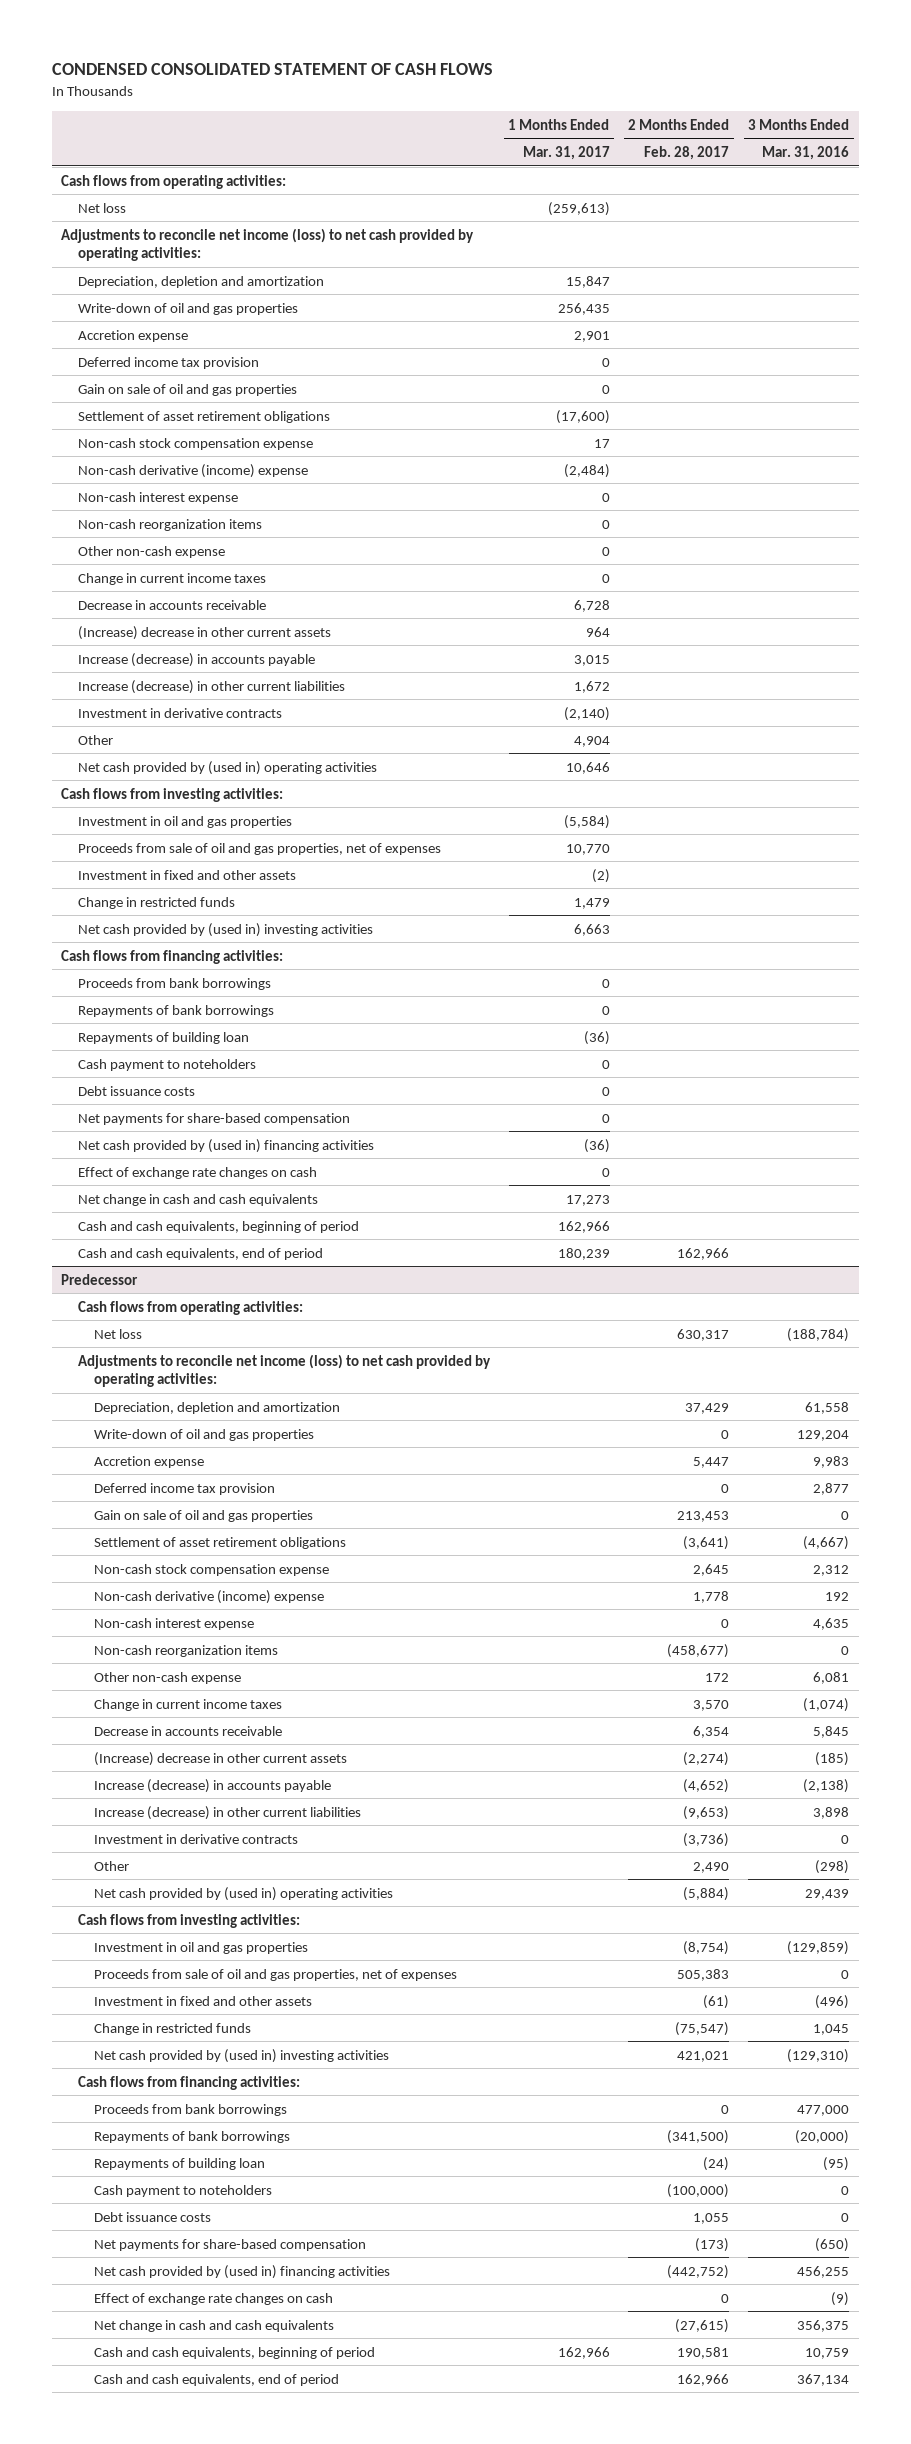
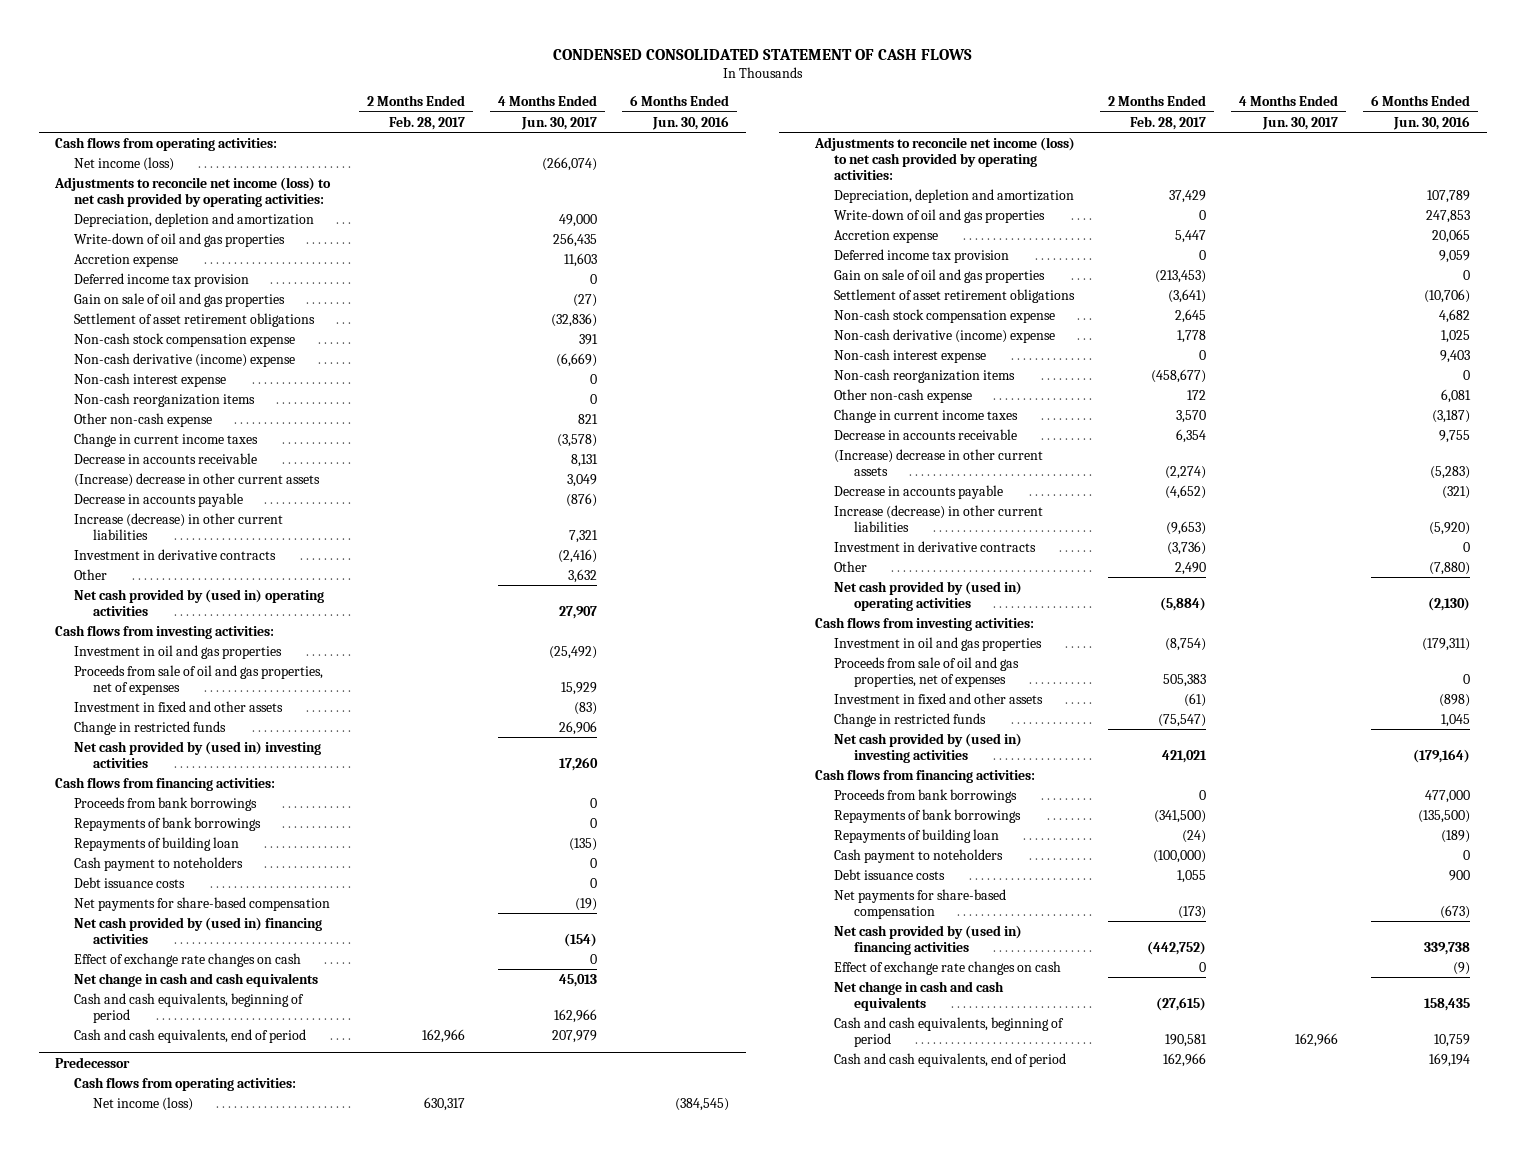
- | 1 Months Ended Mar. 31, 2017 | 2 Months Ended Feb. 28, 2017 | 3 Months Ended Mar. 31, 2016
+ | 2 Months Ended Feb. 28, 2017 | 4 Months Ended Jun. 30, 2017 | 6 Months Ended Jun. 30, 2016
- Net loss | (259,613) | |
+ Net income (loss) | | (266,074) |
- Increase (decrease) in accounts payable | 3,015 | |
+ Decrease in accounts payable | | (876) |
@ Predecessor
- Net loss | | 630,317 | (188,784)
+ Net income (loss) | 630,317 | | (384,545)
- Gain on sale of oil and gas properties | | 213,453 | 0
+ Gain on sale of oil and gas properties | (213,453) | | 0
- Increase (decrease) in accounts payable | | (4,652) | (2,138)
+ Decrease in accounts payable | (4,652) | | (321)

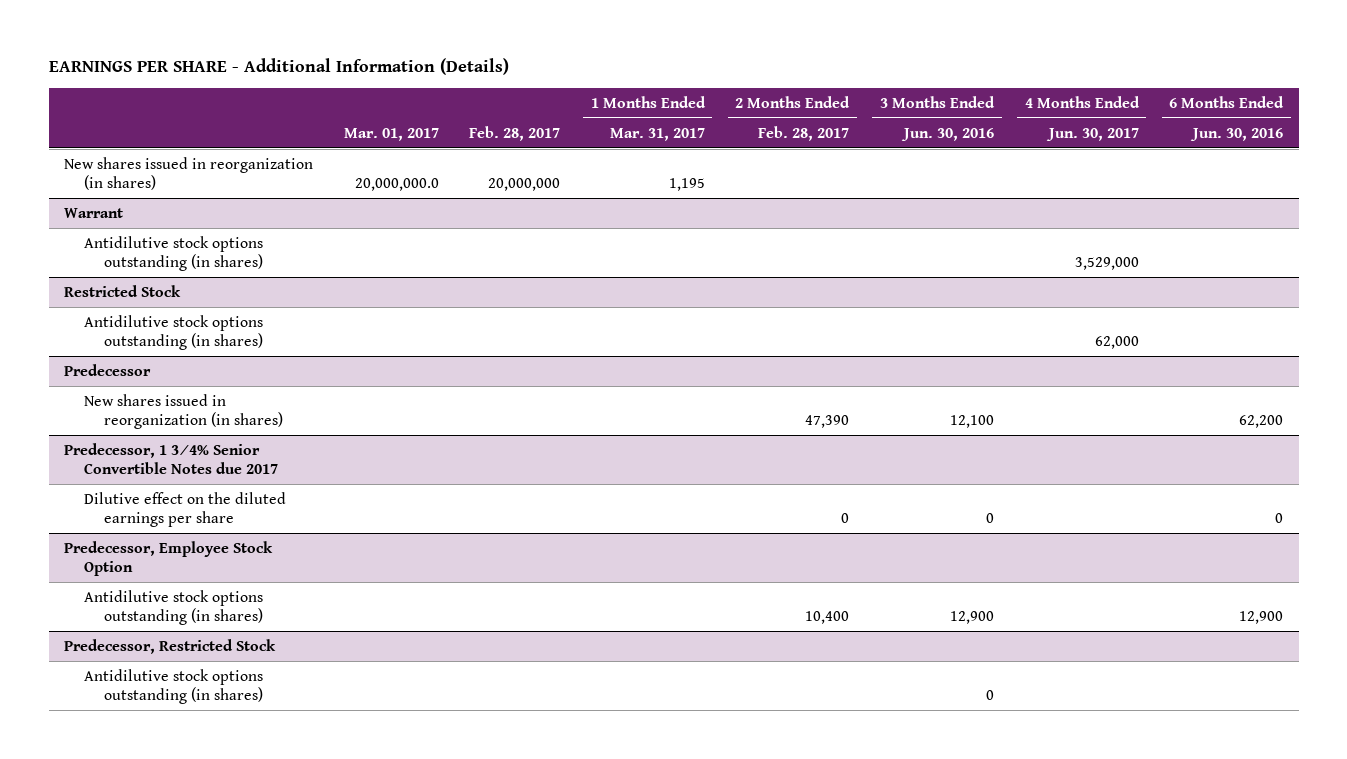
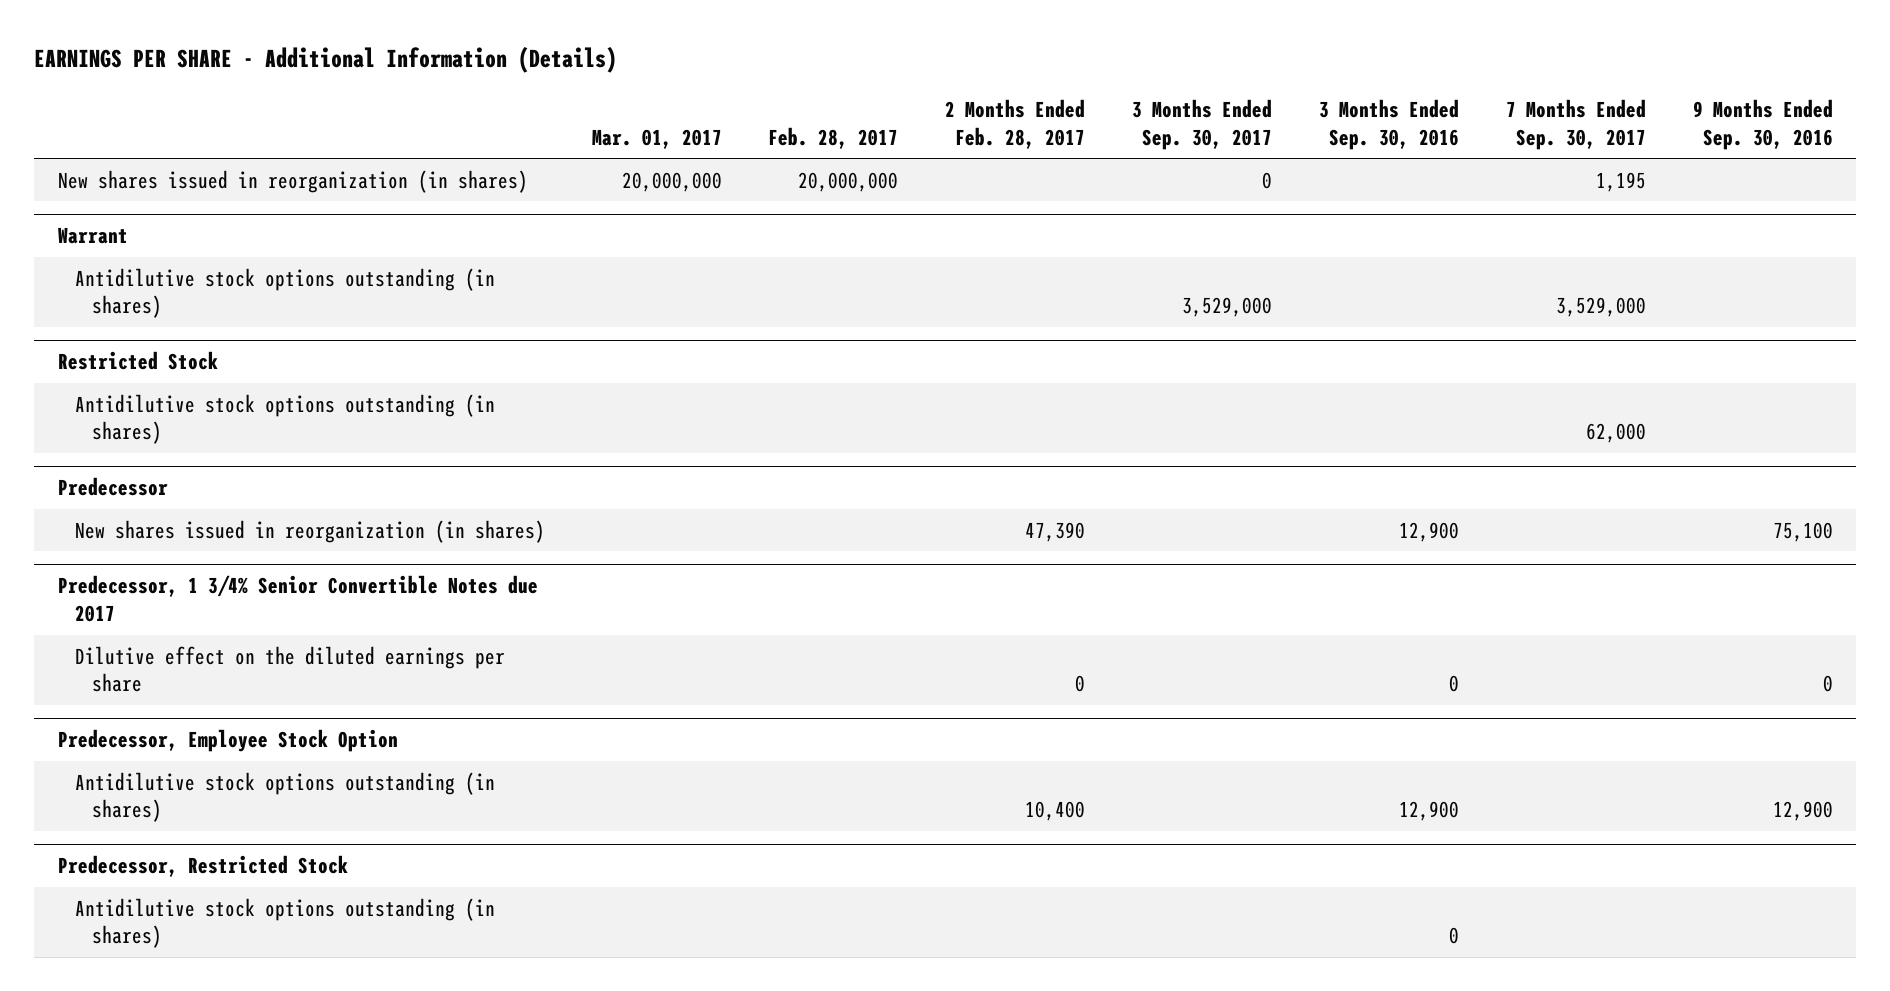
- | Mar. 01, 2017 | Feb. 28, 2017 | 1 Months Ended Mar. 31, 2017 | 2 Months Ended Feb. 28, 2017 | 3 Months Ended Jun. 30, 2016 | 4 Months Ended Jun. 30, 2017 | 6 Months Ended Jun. 30, 2016
+ | Mar. 01, 2017 | Feb. 28, 2017 | 2 Months Ended Feb. 28, 2017 | 3 Months Ended Sep. 30, 2017 | 3 Months Ended Sep. 30, 2016 | 7 Months Ended Sep. 30, 2017 | 9 Months Ended Sep. 30, 2016
- New shares issued in reorganization (in shares) | 20,000,000.0 | 20,000,000 | 1,195 | | | |
+ New shares issued in reorganization (in shares) | 20,000,000 | 20,000,000 | | 0 | | 1,195 |

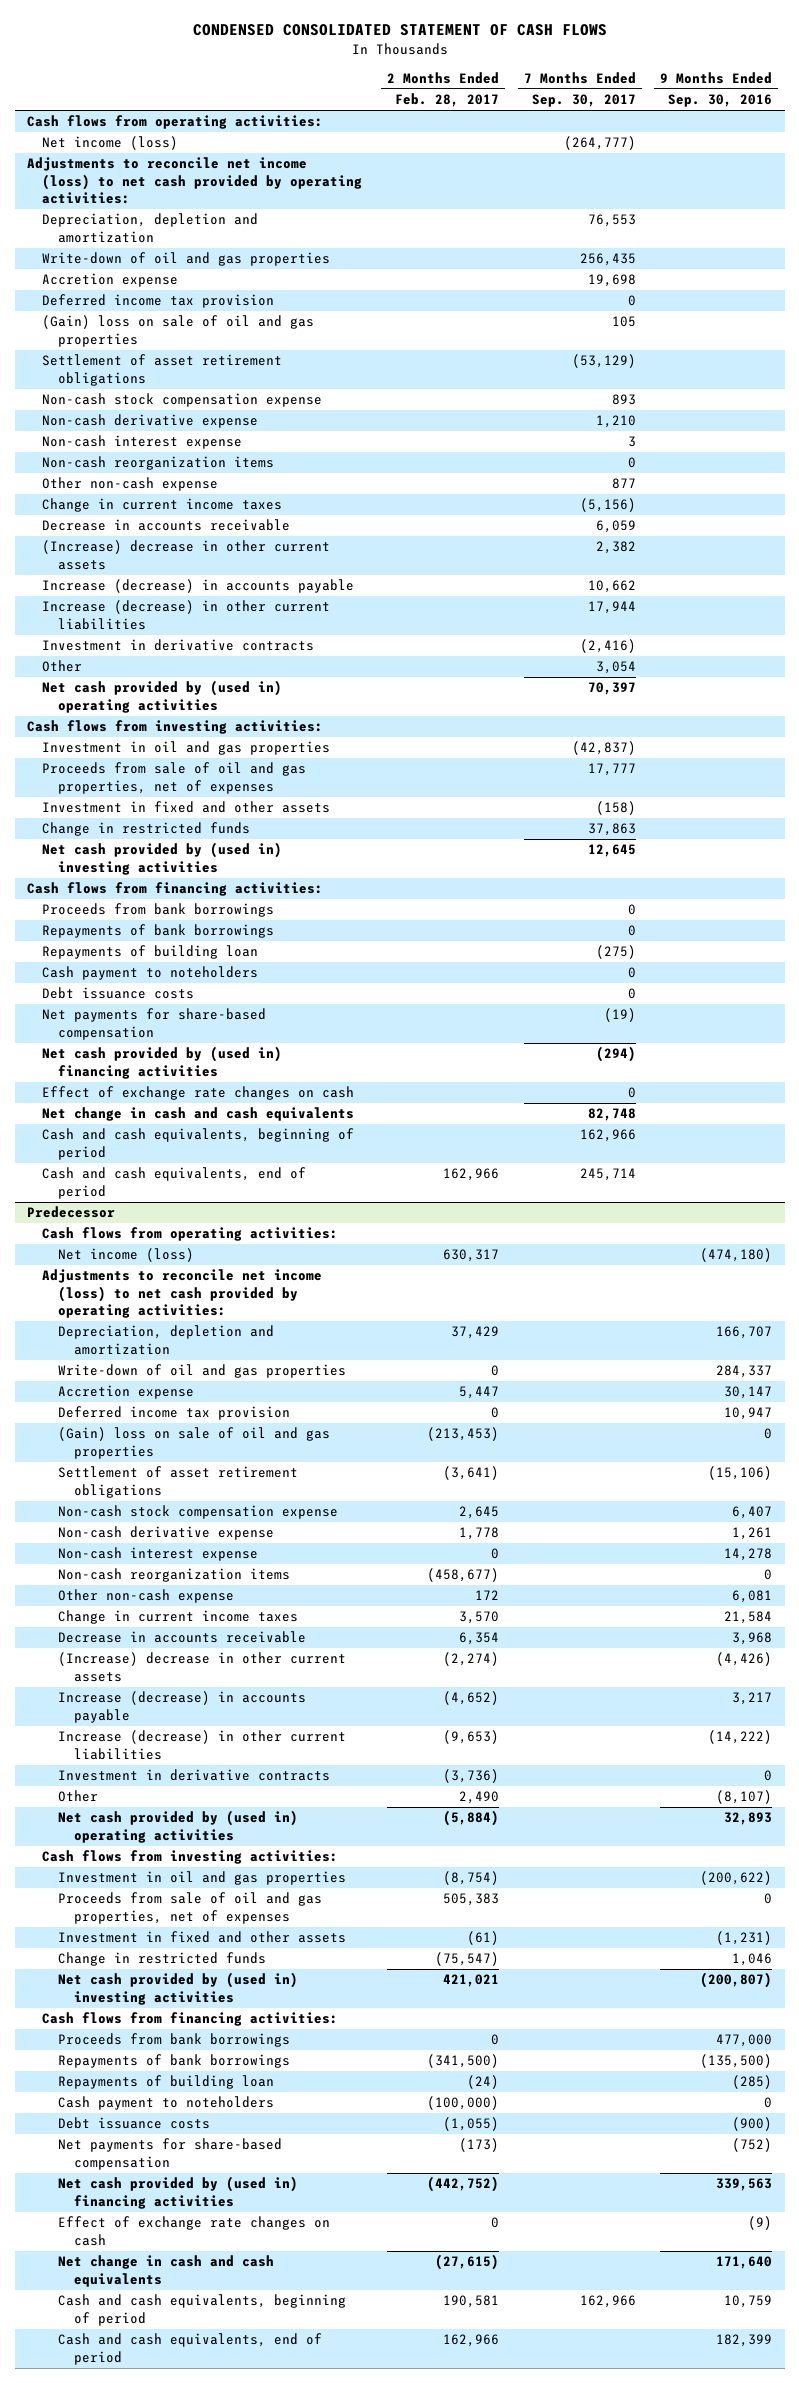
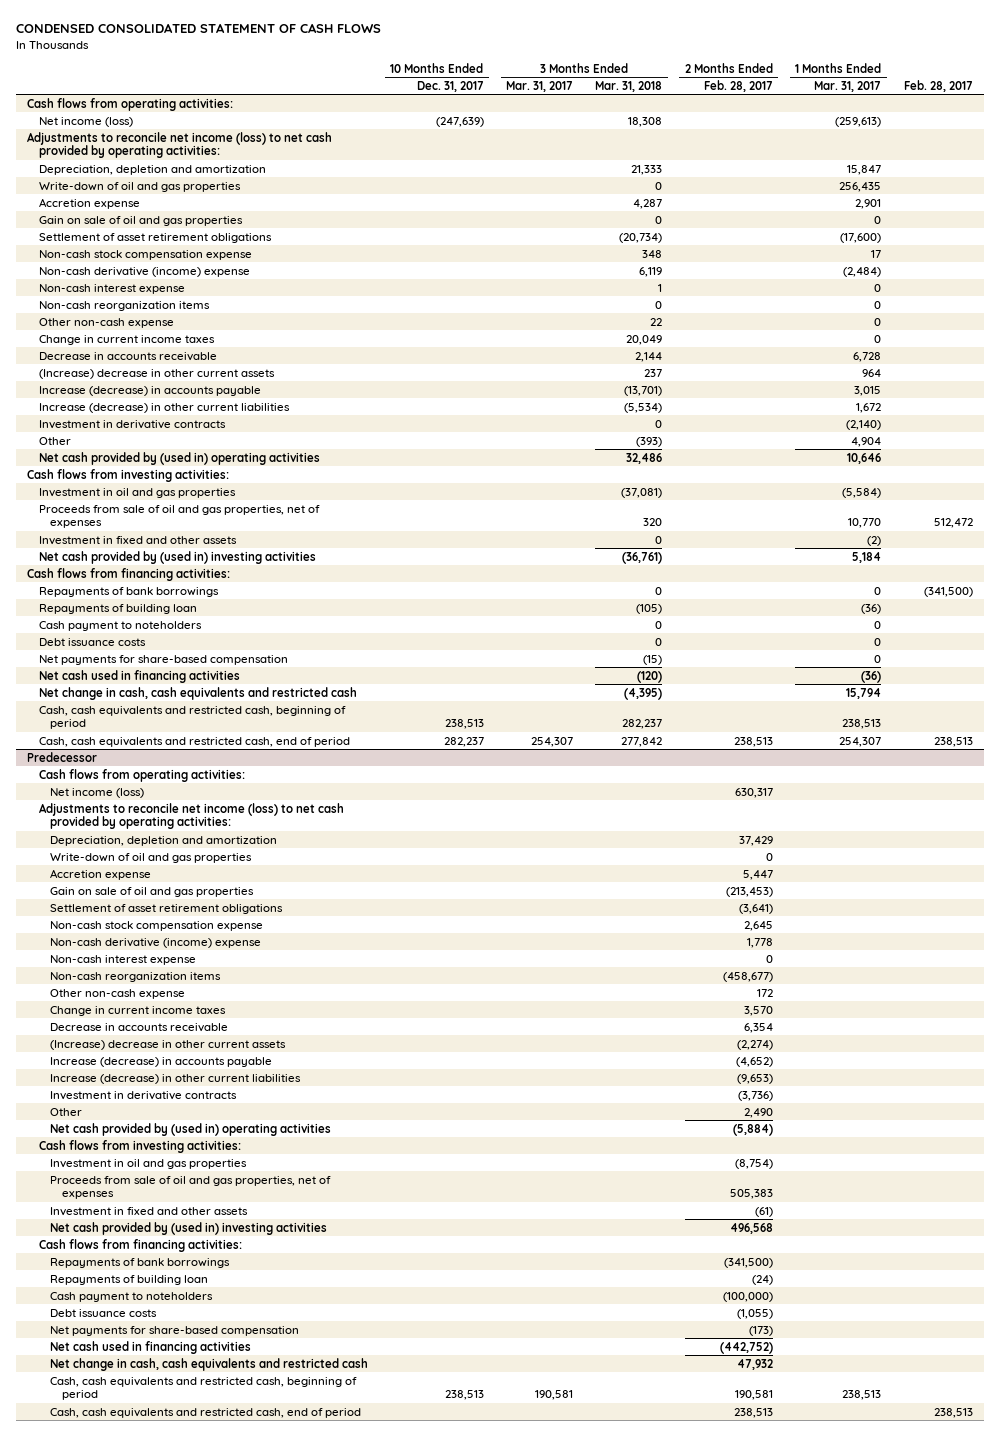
- | 2 Months Ended Feb. 28, 2017 | 7 Months Ended Sep. 30, 2017 | 9 Months Ended Sep. 30, 2016
+ | 10 Months Ended Dec. 31, 2017 | 3 Months Ended Mar. 31, 2017 | 3 Months Ended Mar. 31, 2018 | 2 Months Ended Feb. 28, 2017 | 1 Months Ended Mar. 31, 2017 | Feb. 28, 2017
- Deferred income tax provision | | 0 |
- (Gain) loss on sale of oil and gas properties | | 105 |
+ Gain on sale of oil and gas properties | | | 0 | | 0 |
- Non-cash derivative expense | | 1,210 |
+ Non-cash derivative (income) expense | | | 6,119 | | (2,484) |
- Change in restricted funds | | 37,863 |
- Proceeds from bank borrowings | | 0 |
- Net cash provided by (used in) financing activities | | (294) |
- Effect of exchange rate changes on cash | | 0 |
- Net change in cash and cash equivalents | | 82,748 |
- Cash and cash equivalents, beginning of period | | 162,966 |
- Cash and cash equivalents, end of period | 162,966 | 245,714 |
+ Net cash used in financing activities | | | (120) | | (36) |
+ Net change in cash, cash equivalents and restricted cash | | | (4,395) | | 15,794 |
+ Cash, cash equivalents and restricted cash, beginning of period | 238,513 | | 282,237 | | 238,513 |
+ Cash, cash equivalents and restricted cash, end of period | 282,237 | 254,307 | 277,842 | 238,513 | 254,307 | 238,513
@ Predecessor
- Deferred income tax provision | 0 | | 10,947
- (Gain) loss on sale of oil and gas properties | (213,453) | | 0
+ Gain on sale of oil and gas properties | | | | (213,453) | |
- Non-cash derivative expense | 1,778 | | 1,261
+ Non-cash derivative (income) expense | | | | 1,778 | |
- Change in restricted funds | (75,547) | | 1,046
- Net cash provided by (used in) investing activities | 421,021 | | (200,807)
+ Net cash provided by (used in) investing activities | | | | 496,568 | |
- Proceeds from bank borrowings | 0 | | 477,000
- Net cash provided by (used in) financing activities | (442,752) | | 339,563
- Effect of exchange rate changes on cash | 0 | | (9)
- Net change in cash and cash equivalents | (27,615) | | 171,640
- Cash and cash equivalents, beginning of period | 190,581 | 162,966 | 10,759
- Cash and cash equivalents, end of period | 162,966 | | 182,399
+ Net cash used in financing activities | | | | (442,752) | |
+ Net change in cash, cash equivalents and restricted cash | | | | 47,932 | |
+ Cash, cash equivalents and restricted cash, beginning of period | 238,513 | 190,581 | | 190,581 | 238,513 |
+ Cash, cash equivalents and restricted cash, end of period | | | | 238,513 | | 238,513

